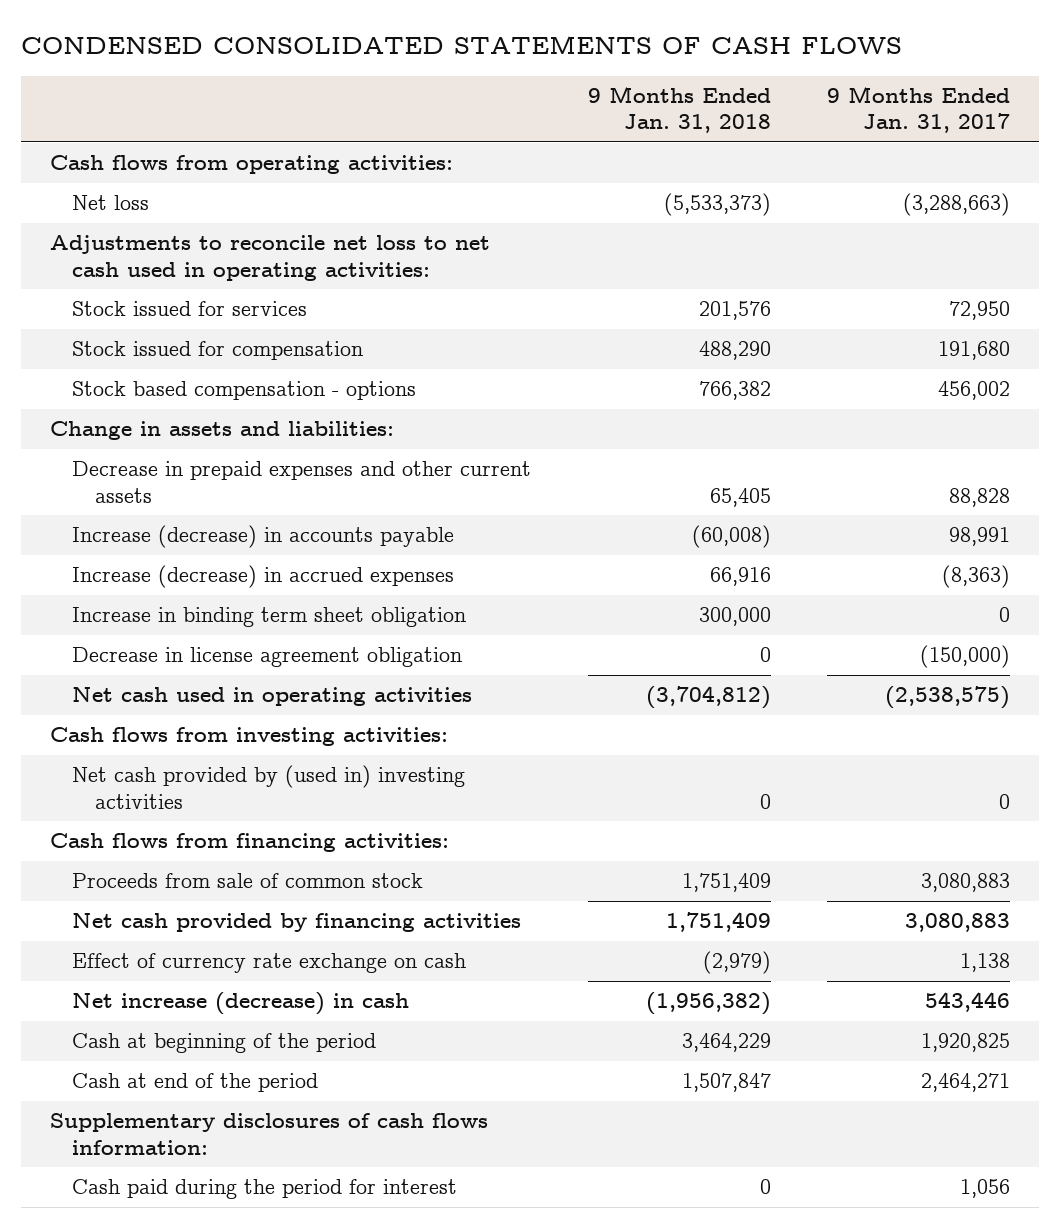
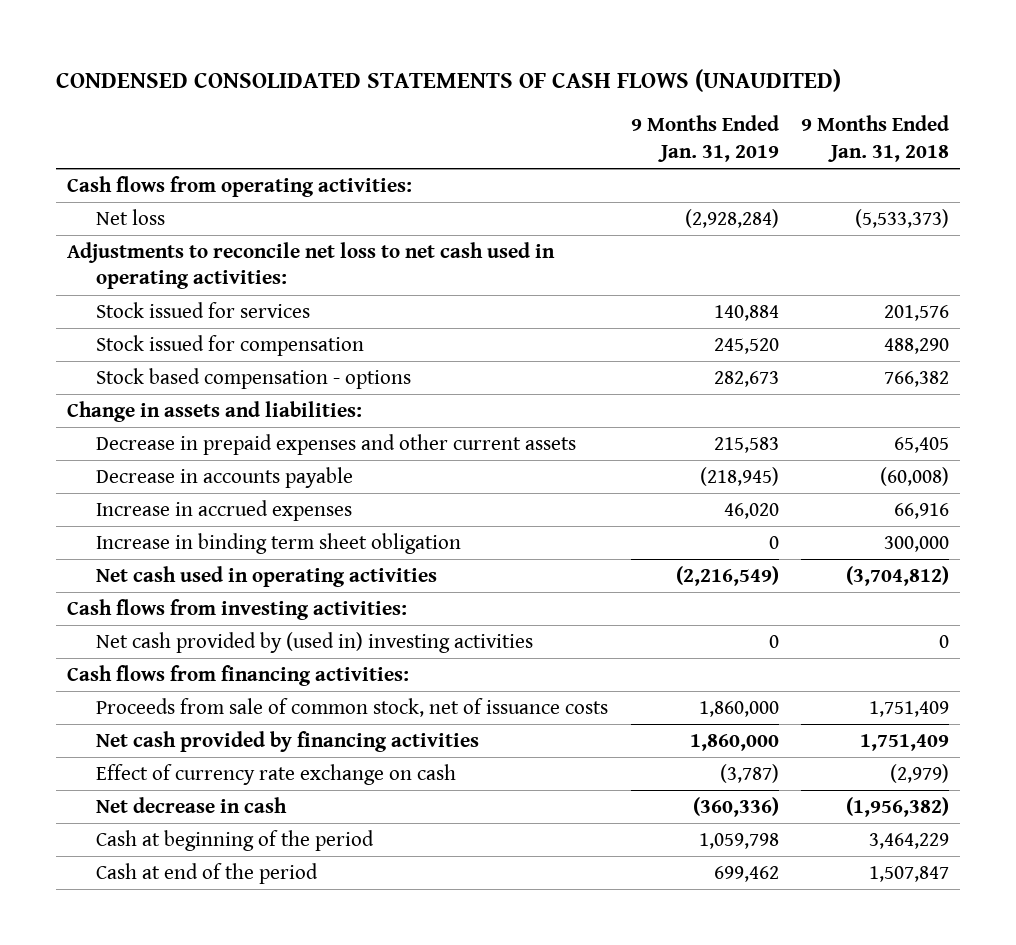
- CONDENSED CONSOLIDATED STATEMENTS OF CASH FLOWS
+ CONDENSED CONSOLIDATED STATEMENTS OF CASH FLOWS (UNAUDITED)
- | 9 Months Ended Jan. 31, 2018 | 9 Months Ended Jan. 31, 2017
+ | 9 Months Ended Jan. 31, 2019 | 9 Months Ended Jan. 31, 2018
- Increase (decrease) in accounts payable | (60,008) | 98,991
- Increase (decrease) in accrued expenses | 66,916 | (8,363)
+ Decrease in accounts payable | (218,945) | (60,008)
+ Increase in accrued expenses | 46,020 | 66,916
- Decrease in license agreement obligation | 0 | (150,000)
- Proceeds from sale of common stock | 1,751,409 | 3,080,883
+ Proceeds from sale of common stock, net of issuance costs | 1,860,000 | 1,751,409
- Net increase (decrease) in cash | (1,956,382) | 543,446
+ Net decrease in cash | (360,336) | (1,956,382)
- Supplementary disclosures of cash flows information:
- Cash paid during the period for interest | 0 | 1,056

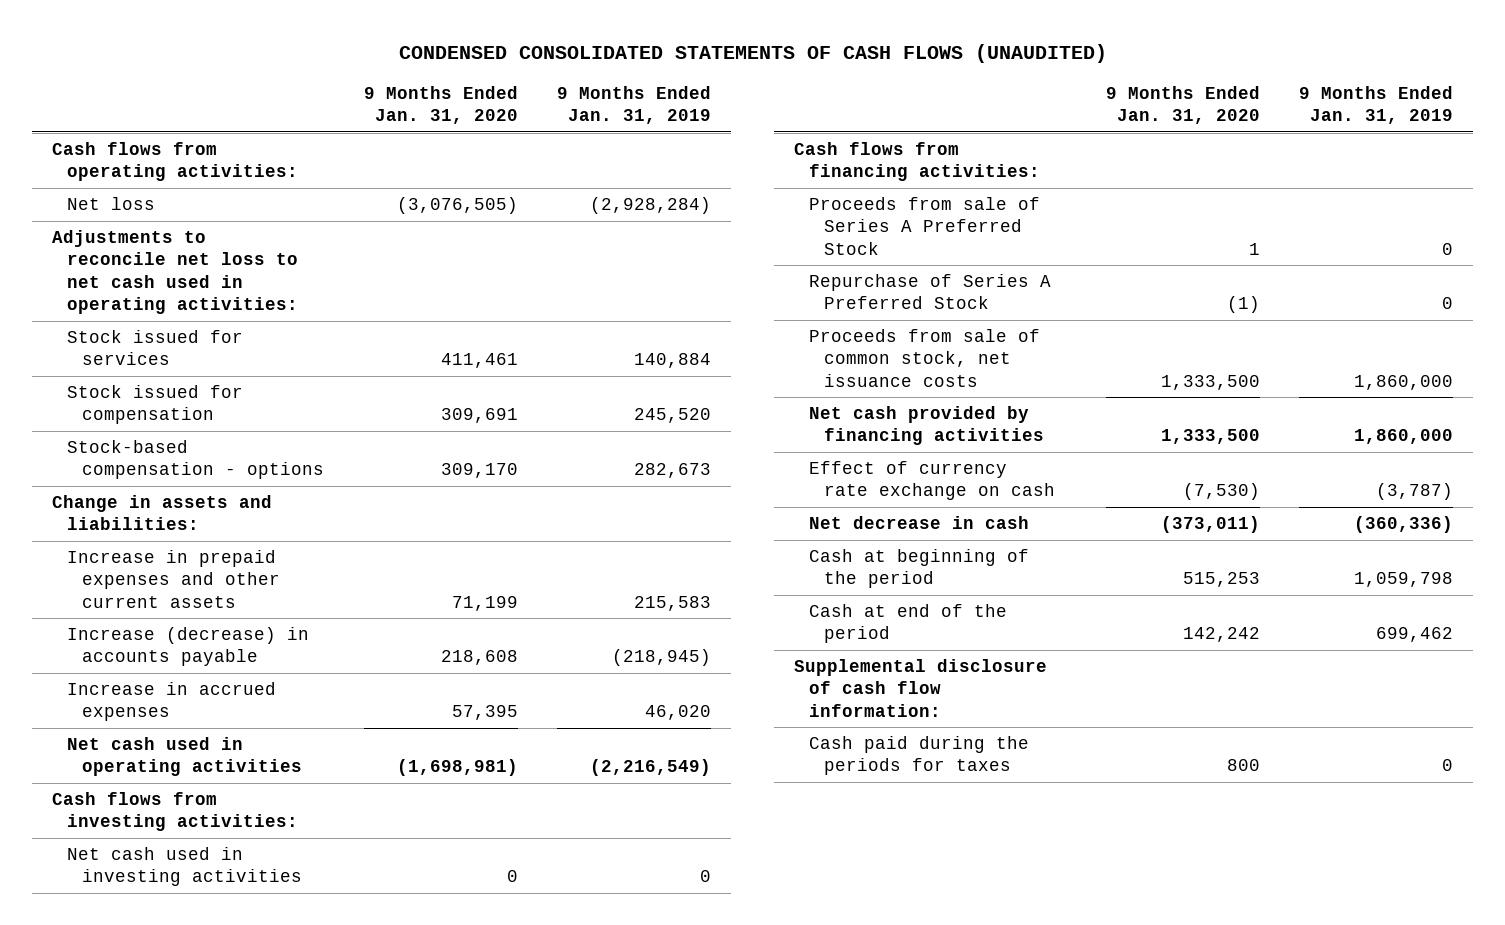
- | 9 Months Ended Jan. 31, 2019 | 9 Months Ended Jan. 31, 2018
+ | 9 Months Ended Jan. 31, 2020 | 9 Months Ended Jan. 31, 2019
- Stock based compensation - options | 282,673 | 766,382
+ Stock-based compensation - options | 309,170 | 282,673
- Decrease in prepaid expenses and other current assets | 215,583 | 65,405
- Decrease in accounts payable | (218,945) | (60,008)
+ Increase in prepaid expenses and other current assets | 71,199 | 215,583
+ Increase (decrease) in accounts payable | 218,608 | (218,945)
- Increase in binding term sheet obligation | 0 | 300,000
- Net cash provided by (used in) investing activities | 0 | 0
+ Net cash used in investing activities | 0 | 0
- Proceeds from sale of common stock, net of issuance costs | 1,860,000 | 1,751,409
+ Proceeds from sale of Series A Preferred Stock | 1 | 0
+ Repurchase of Series A Preferred Stock | (1) | 0
+ Proceeds from sale of common stock, net issuance costs | 1,333,500 | 1,860,000
+ Supplemental disclosure of cash flow information:
+ Cash paid during the periods for taxes | 800 | 0

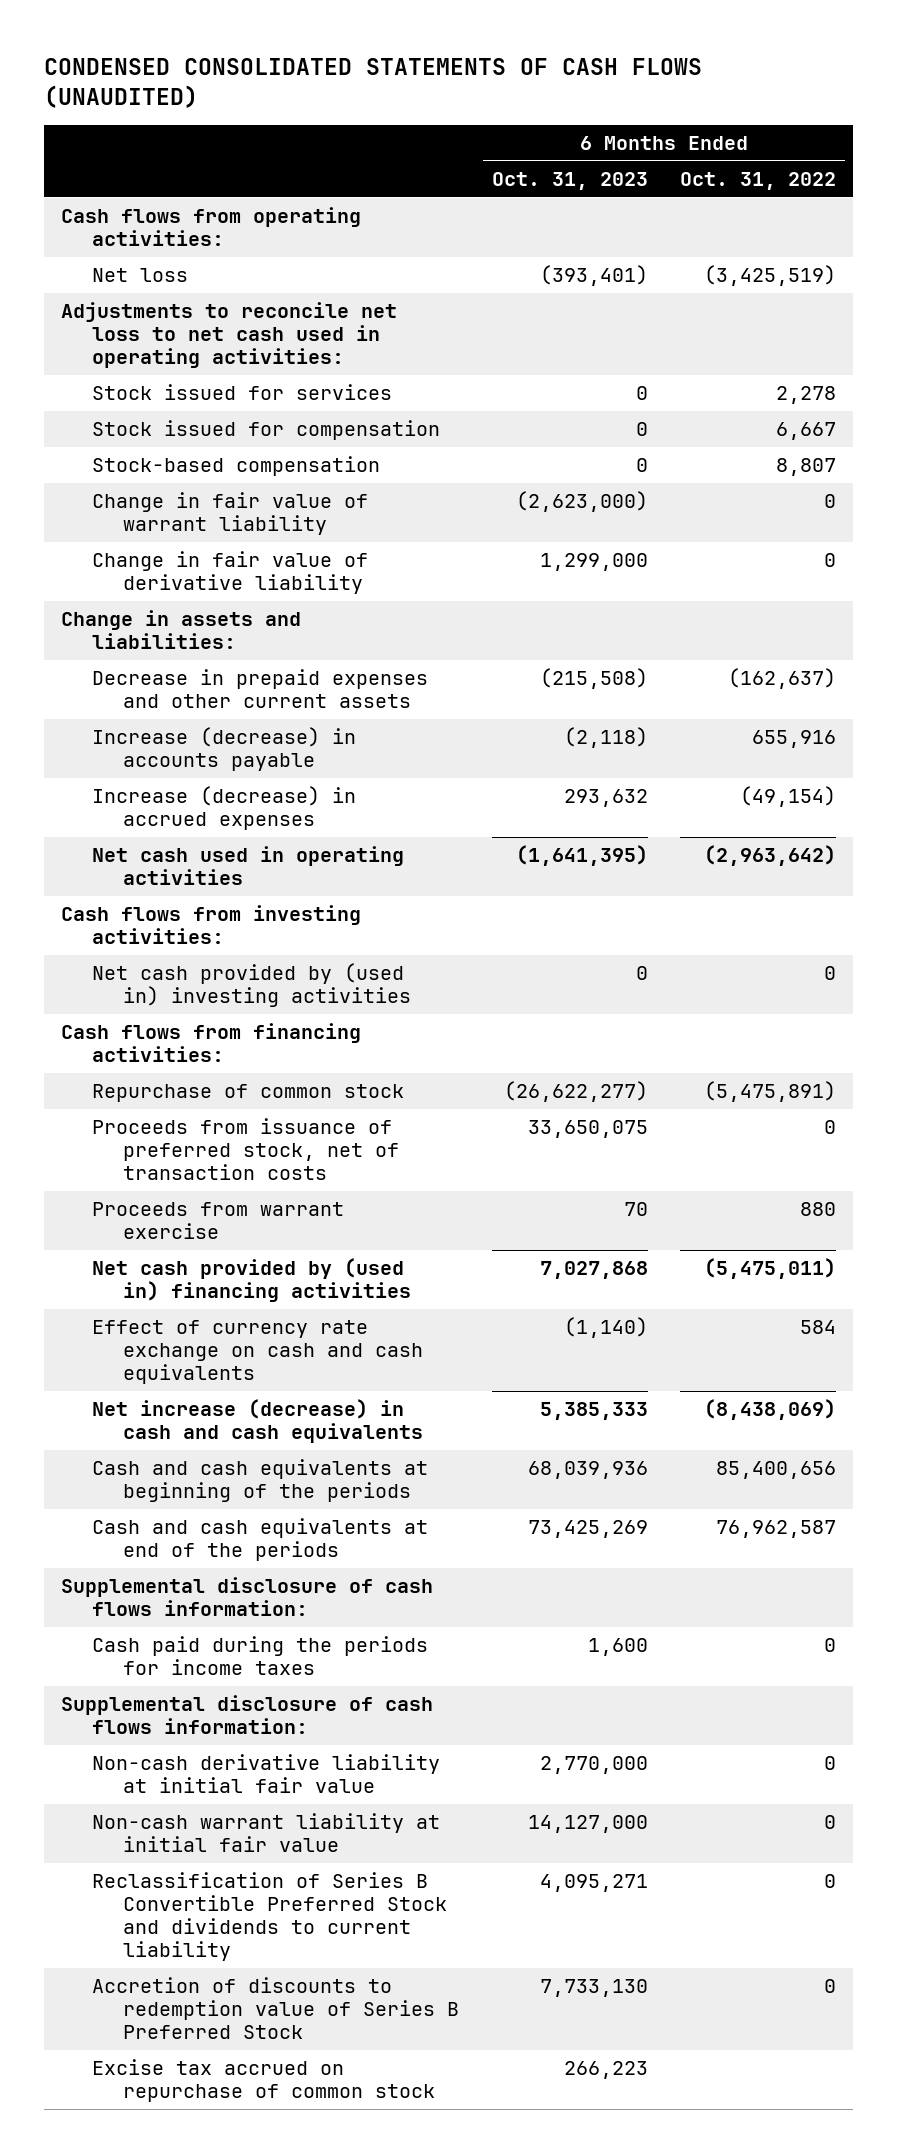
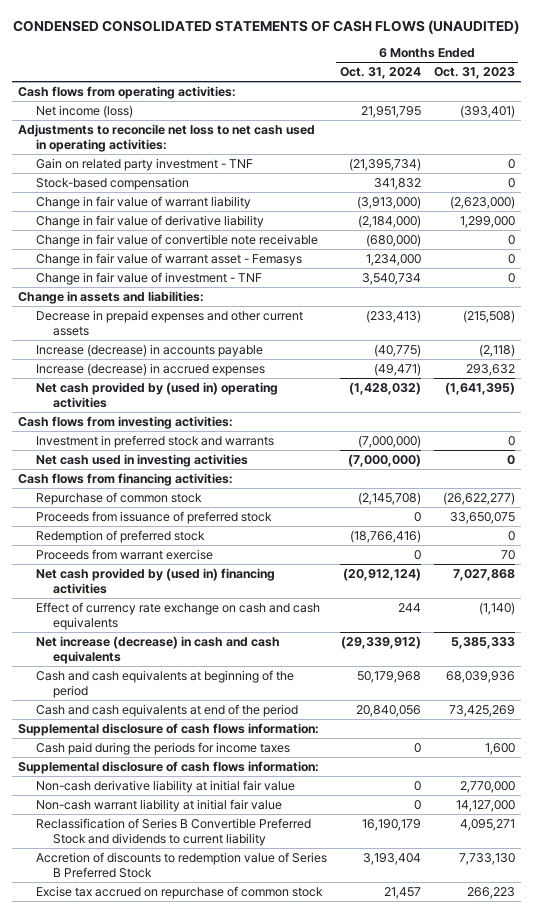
- | 6 Months Ended Oct. 31, 2023 | 6 Months Ended Oct. 31, 2022
+ | 6 Months Ended Oct. 31, 2024 | 6 Months Ended Oct. 31, 2023
- Net loss | (393,401) | (3,425,519)
+ Net income (loss) | 21,951,795 | (393,401)
- Stock issued for services | 0 | 2,278
- Stock issued for compensation | 0 | 6,667
+ Gain on related party investment - TNF | (21,395,734) | 0
+ Change in fair value of convertible note receivable | (680,000) | 0
+ Change in fair value of warrant asset - Femasys | 1,234,000 | 0
+ Change in fair value of investment - TNF | 3,540,734 | 0
- Net cash used in operating activities | (1,641,395) | (2,963,642)
+ Net cash provided by (used in) operating activities | (1,428,032) | (1,641,395)
- Net cash provided by (used in) investing activities | 0 | 0
+ Investment in preferred stock and warrants | (7,000,000) | 0
+ Net cash used in investing activities | (7,000,000) | 0
- Proceeds from issuance of preferred stock, net of transaction costs | 33,650,075 | 0
+ Proceeds from issuance of preferred stock | 0 | 33,650,075
+ Redemption of preferred stock | (18,766,416) | 0
- Cash and cash equivalents at beginning of the periods | 68,039,936 | 85,400,656
- Cash and cash equivalents at end of the periods | 73,425,269 | 76,962,587
+ Cash and cash equivalents at beginning of the period | 50,179,968 | 68,039,936
+ Cash and cash equivalents at end of the period | 20,840,056 | 73,425,269

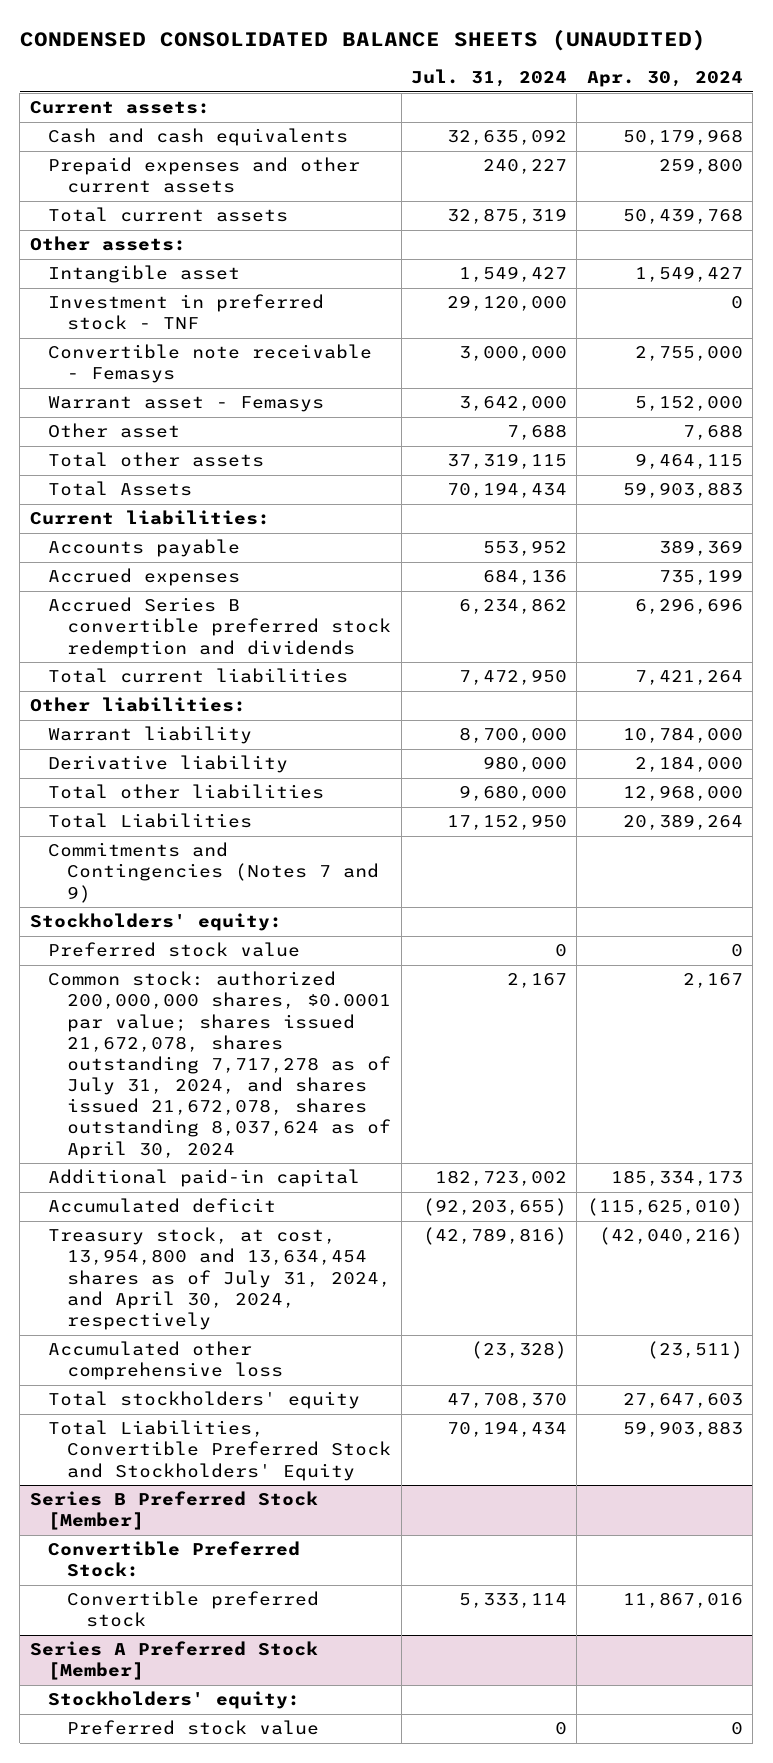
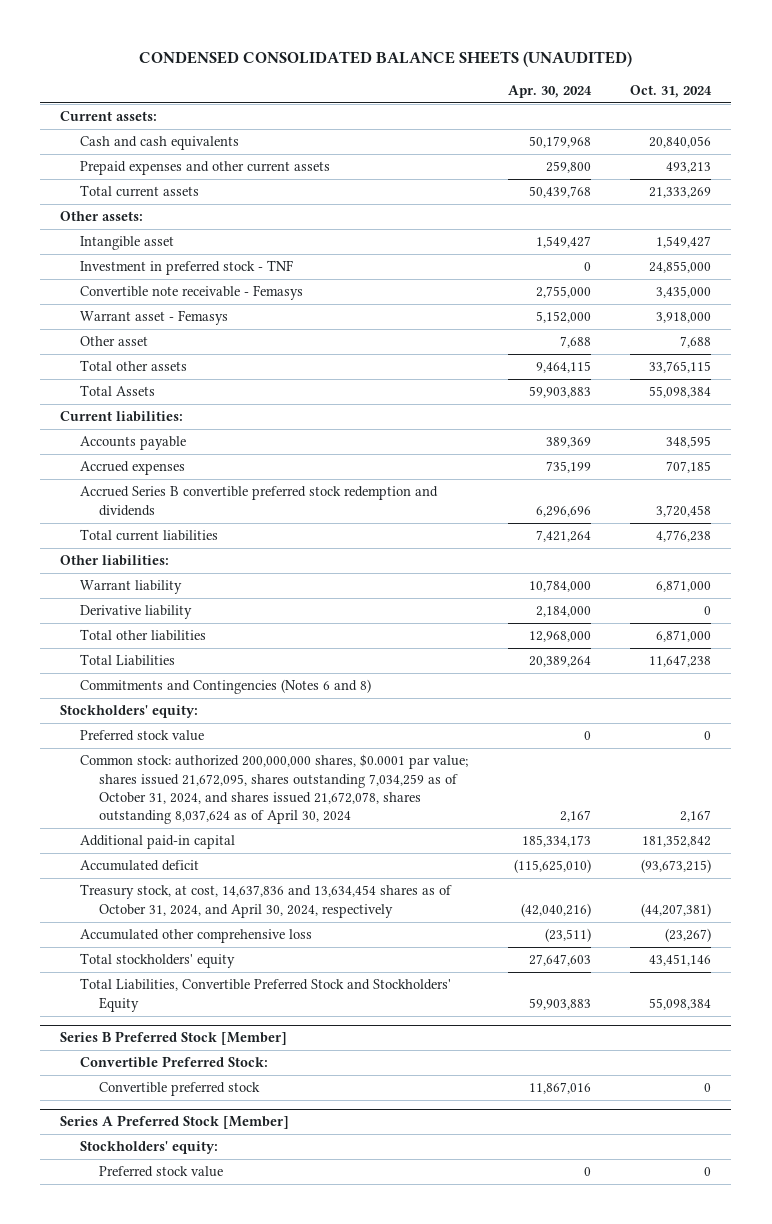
- | Jul. 31, 2024 | Apr. 30, 2024
+ | Apr. 30, 2024 | Oct. 31, 2024
- Commitments and Contingencies (Notes 7 and 9)
+ Commitments and Contingencies (Notes 6 and 8)
- Common stock: authorized 200,000,000 shares, $0.0001 par value; shares issued 21,672,078, shares outstanding 7,717,278 as of July 31, 2024, and shares issued 21,672,078, shares outstanding 8,037,624 as of April 30, 2024 | 2,167 | 2,167
+ Common stock: authorized 200,000,000 shares, $0.0001 par value; shares issued 21,672,095, shares outstanding 7,034,259 as of October 31, 2024, and shares issued 21,672,078, shares outstanding 8,037,624 as of April 30, 2024 | 2,167 | 2,167
- Treasury stock, at cost, 13,954,800 and 13,634,454 shares as of July 31, 2024, and April 30, 2024, respectively | (42,789,816) | (42,040,216)
+ Treasury stock, at cost, 14,637,836 and 13,634,454 shares as of October 31, 2024, and April 30, 2024, respectively | (42,040,216) | (44,207,381)

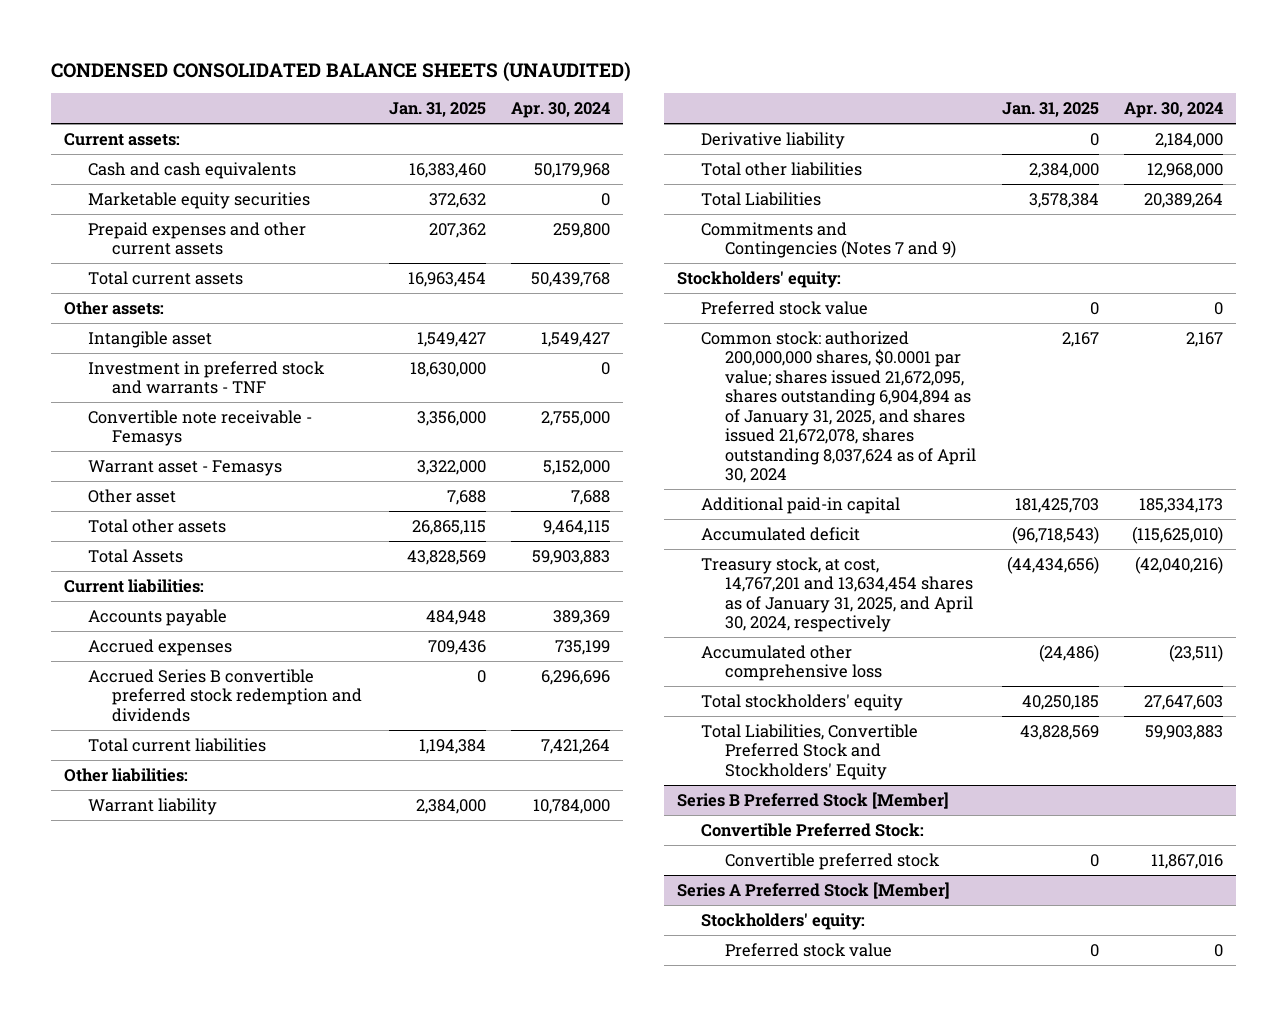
- | Apr. 30, 2024 | Oct. 31, 2024
+ | Jan. 31, 2025 | Apr. 30, 2024
+ Marketable equity securities | 372,632 | 0
- Investment in preferred stock - TNF | 0 | 24,855,000
+ Investment in preferred stock and warrants - TNF | 18,630,000 | 0
- Commitments and Contingencies (Notes 6 and 8)
+ Commitments and Contingencies (Notes 7 and 9)
- Common stock: authorized 200,000,000 shares, $0.0001 par value; shares issued 21,672,095, shares outstanding 7,034,259 as of October 31, 2024, and shares issued 21,672,078, shares outstanding 8,037,624 as of April 30, 2024 | 2,167 | 2,167
+ Common stock: authorized 200,000,000 shares, $0.0001 par value; shares issued 21,672,095, shares outstanding 6,904,894 as of January 31, 2025, and shares issued 21,672,078, shares outstanding 8,037,624 as of April 30, 2024 | 2,167 | 2,167
- Treasury stock, at cost, 14,637,836 and 13,634,454 shares as of October 31, 2024, and April 30, 2024, respectively | (42,040,216) | (44,207,381)
+ Treasury stock, at cost, 14,767,201 and 13,634,454 shares as of January 31, 2025, and April 30, 2024, respectively | (44,434,656) | (42,040,216)

